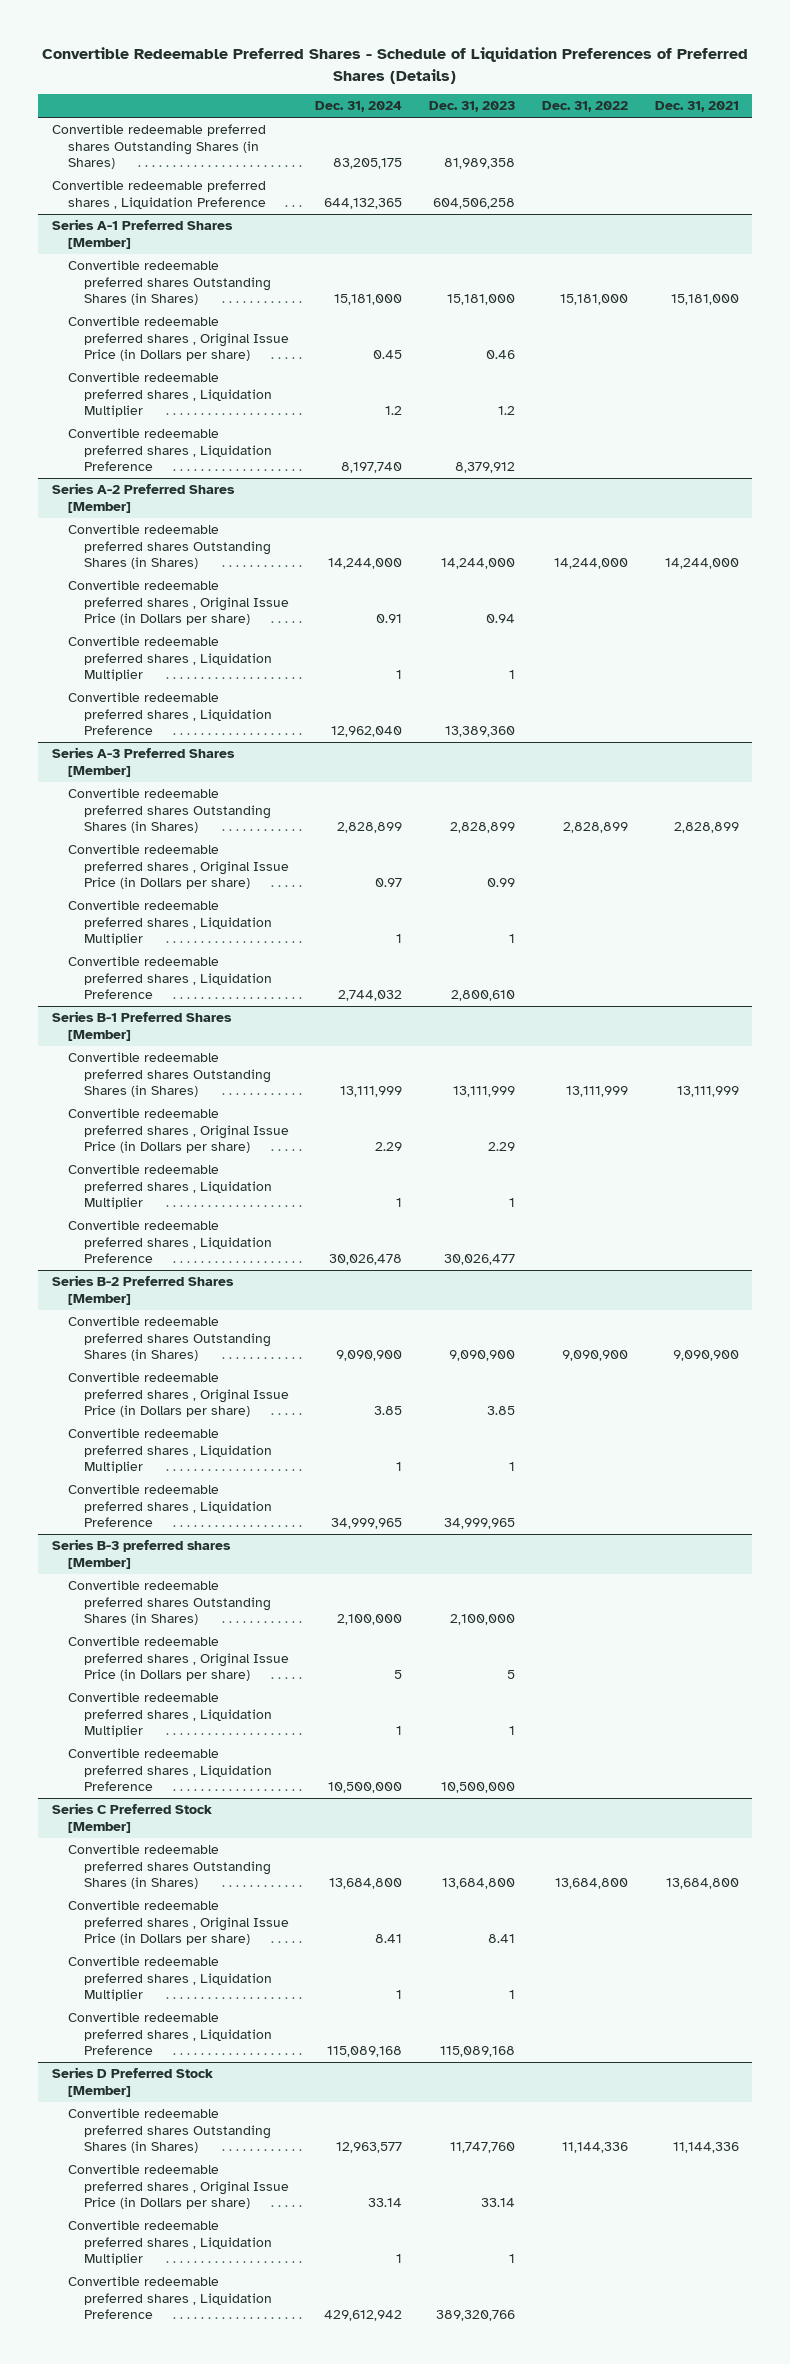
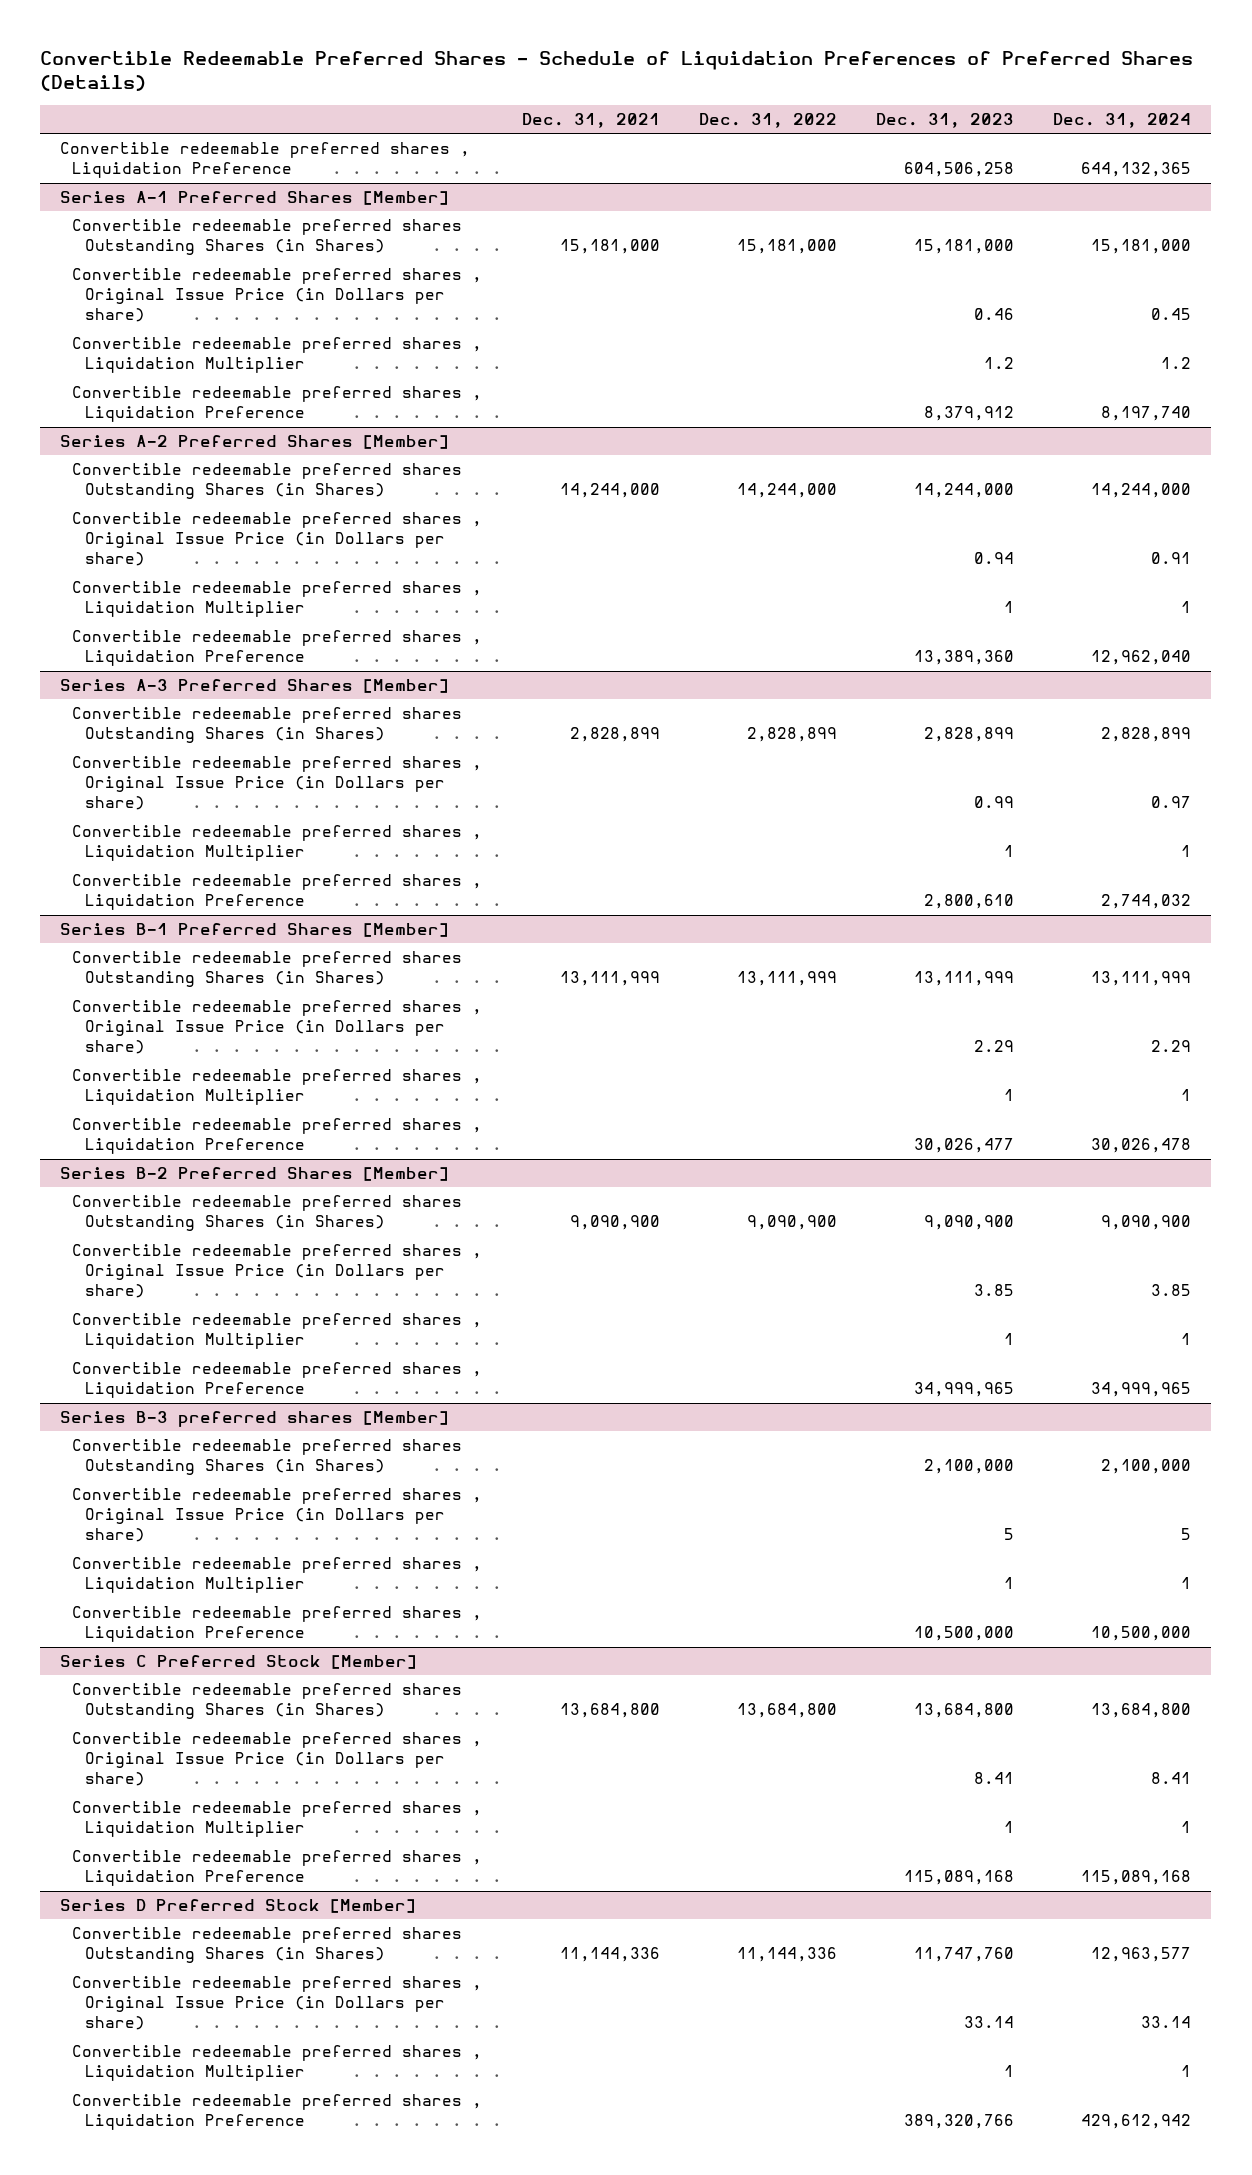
- | Dec. 31, 2024 | Dec. 31, 2023 | Dec. 31, 2022 | Dec. 31, 2021
+ | Dec. 31, 2021 | Dec. 31, 2022 | Dec. 31, 2023 | Dec. 31, 2024
- Convertible redeemable preferred shares Outstanding Shares (in Shares) | 83,205,175 | 81,989,358 | |

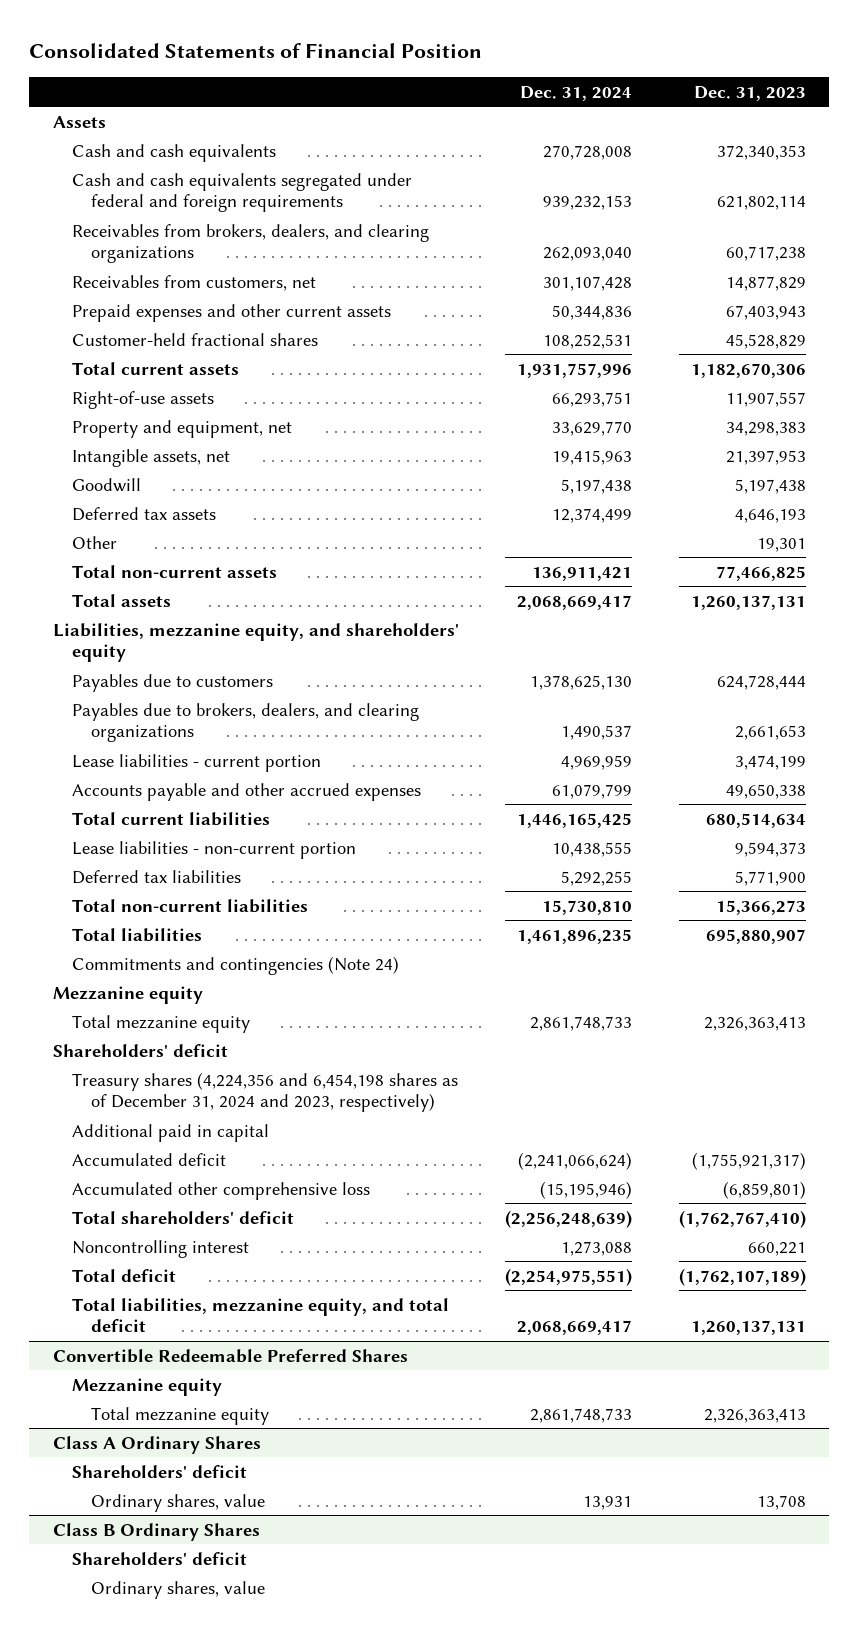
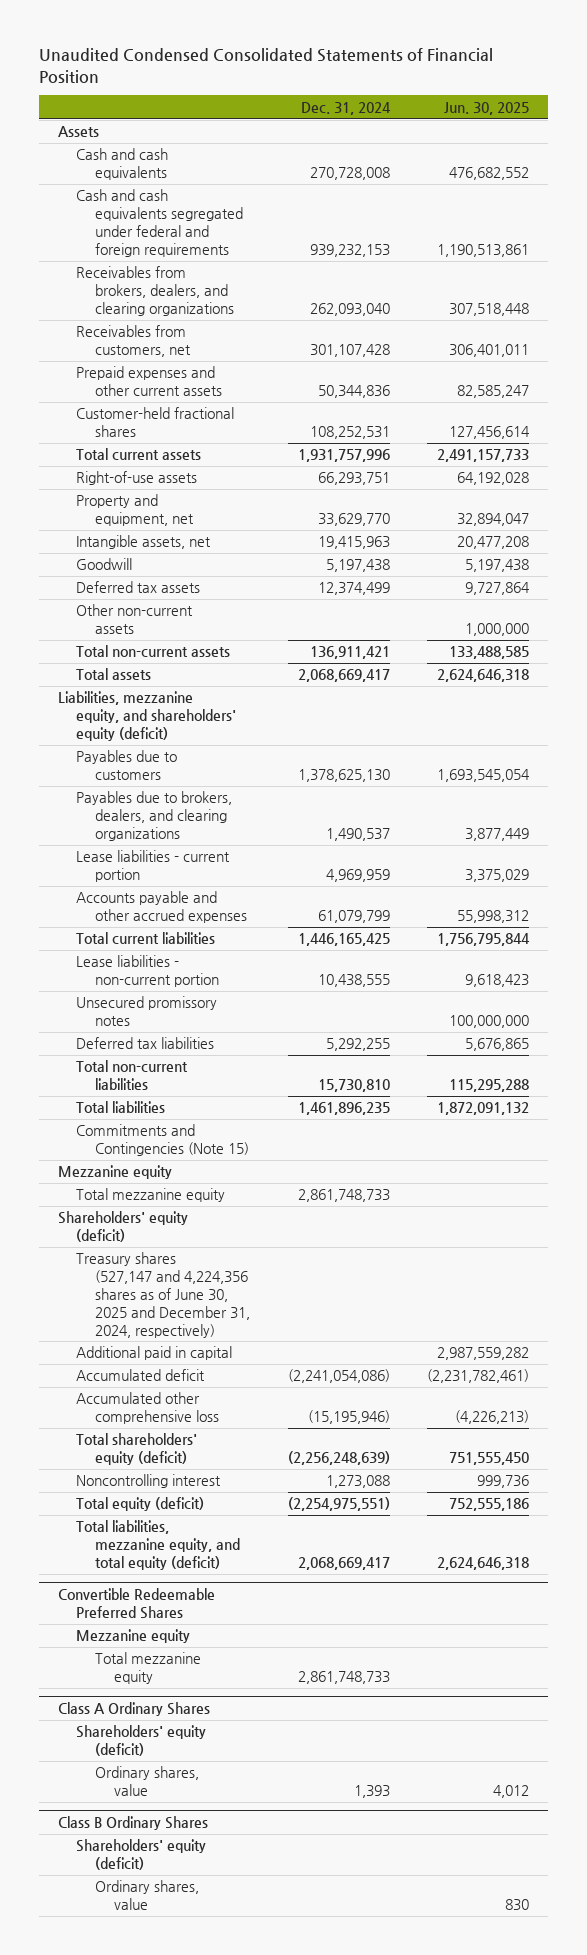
- Consolidated Statements of Financial Position
+ Unaudited Condensed Consolidated Statements of Financial Position
- | Dec. 31, 2024 | Dec. 31, 2023
+ | Dec. 31, 2024 | Jun. 30, 2025
- Other | | 19,301
+ Other non-current assets | | 1,000,000
- Liabilities, mezzanine equity, and shareholders' equity
+ Liabilities, mezzanine equity, and shareholders' equity (deficit)
+ Unsecured promissory notes | | 100,000,000
- Commitments and contingencies (Note 24)
+ Commitments and Contingencies (Note 15)
- Shareholders' deficit
- Treasury shares (4,224,356 and 6,454,198 shares as of December 31, 2024 and 2023, respectively)
+ Shareholders' equity (deficit)
+ Treasury shares (527,147 and 4,224,356 shares as of June 30, 2025 and December 31, 2024, respectively)
- Accumulated deficit | (2,241,066,624) | (1,755,921,317)
+ Accumulated deficit | (2,241,054,086) | (2,231,782,461)
- Total shareholders' deficit | (2,256,248,639) | (1,762,767,410)
+ Total shareholders' equity (deficit) | (2,256,248,639) | 751,555,450
- Total deficit | (2,254,975,551) | (1,762,107,189)
- Total liabilities, mezzanine equity, and total deficit | 2,068,669,417 | 1,260,137,131
+ Total equity (deficit) | (2,254,975,551) | 752,555,186
+ Total liabilities, mezzanine equity, and total equity (deficit) | 2,068,669,417 | 2,624,646,318
@ Class A Ordinary Shares
- Shareholders' deficit
- Ordinary shares, value | 13,931 | 13,708
+ Shareholders' equity (deficit)
+ Ordinary shares, value | 1,393 | 4,012
@ Class B Ordinary Shares
- Shareholders' deficit
+ Shareholders' equity (deficit)

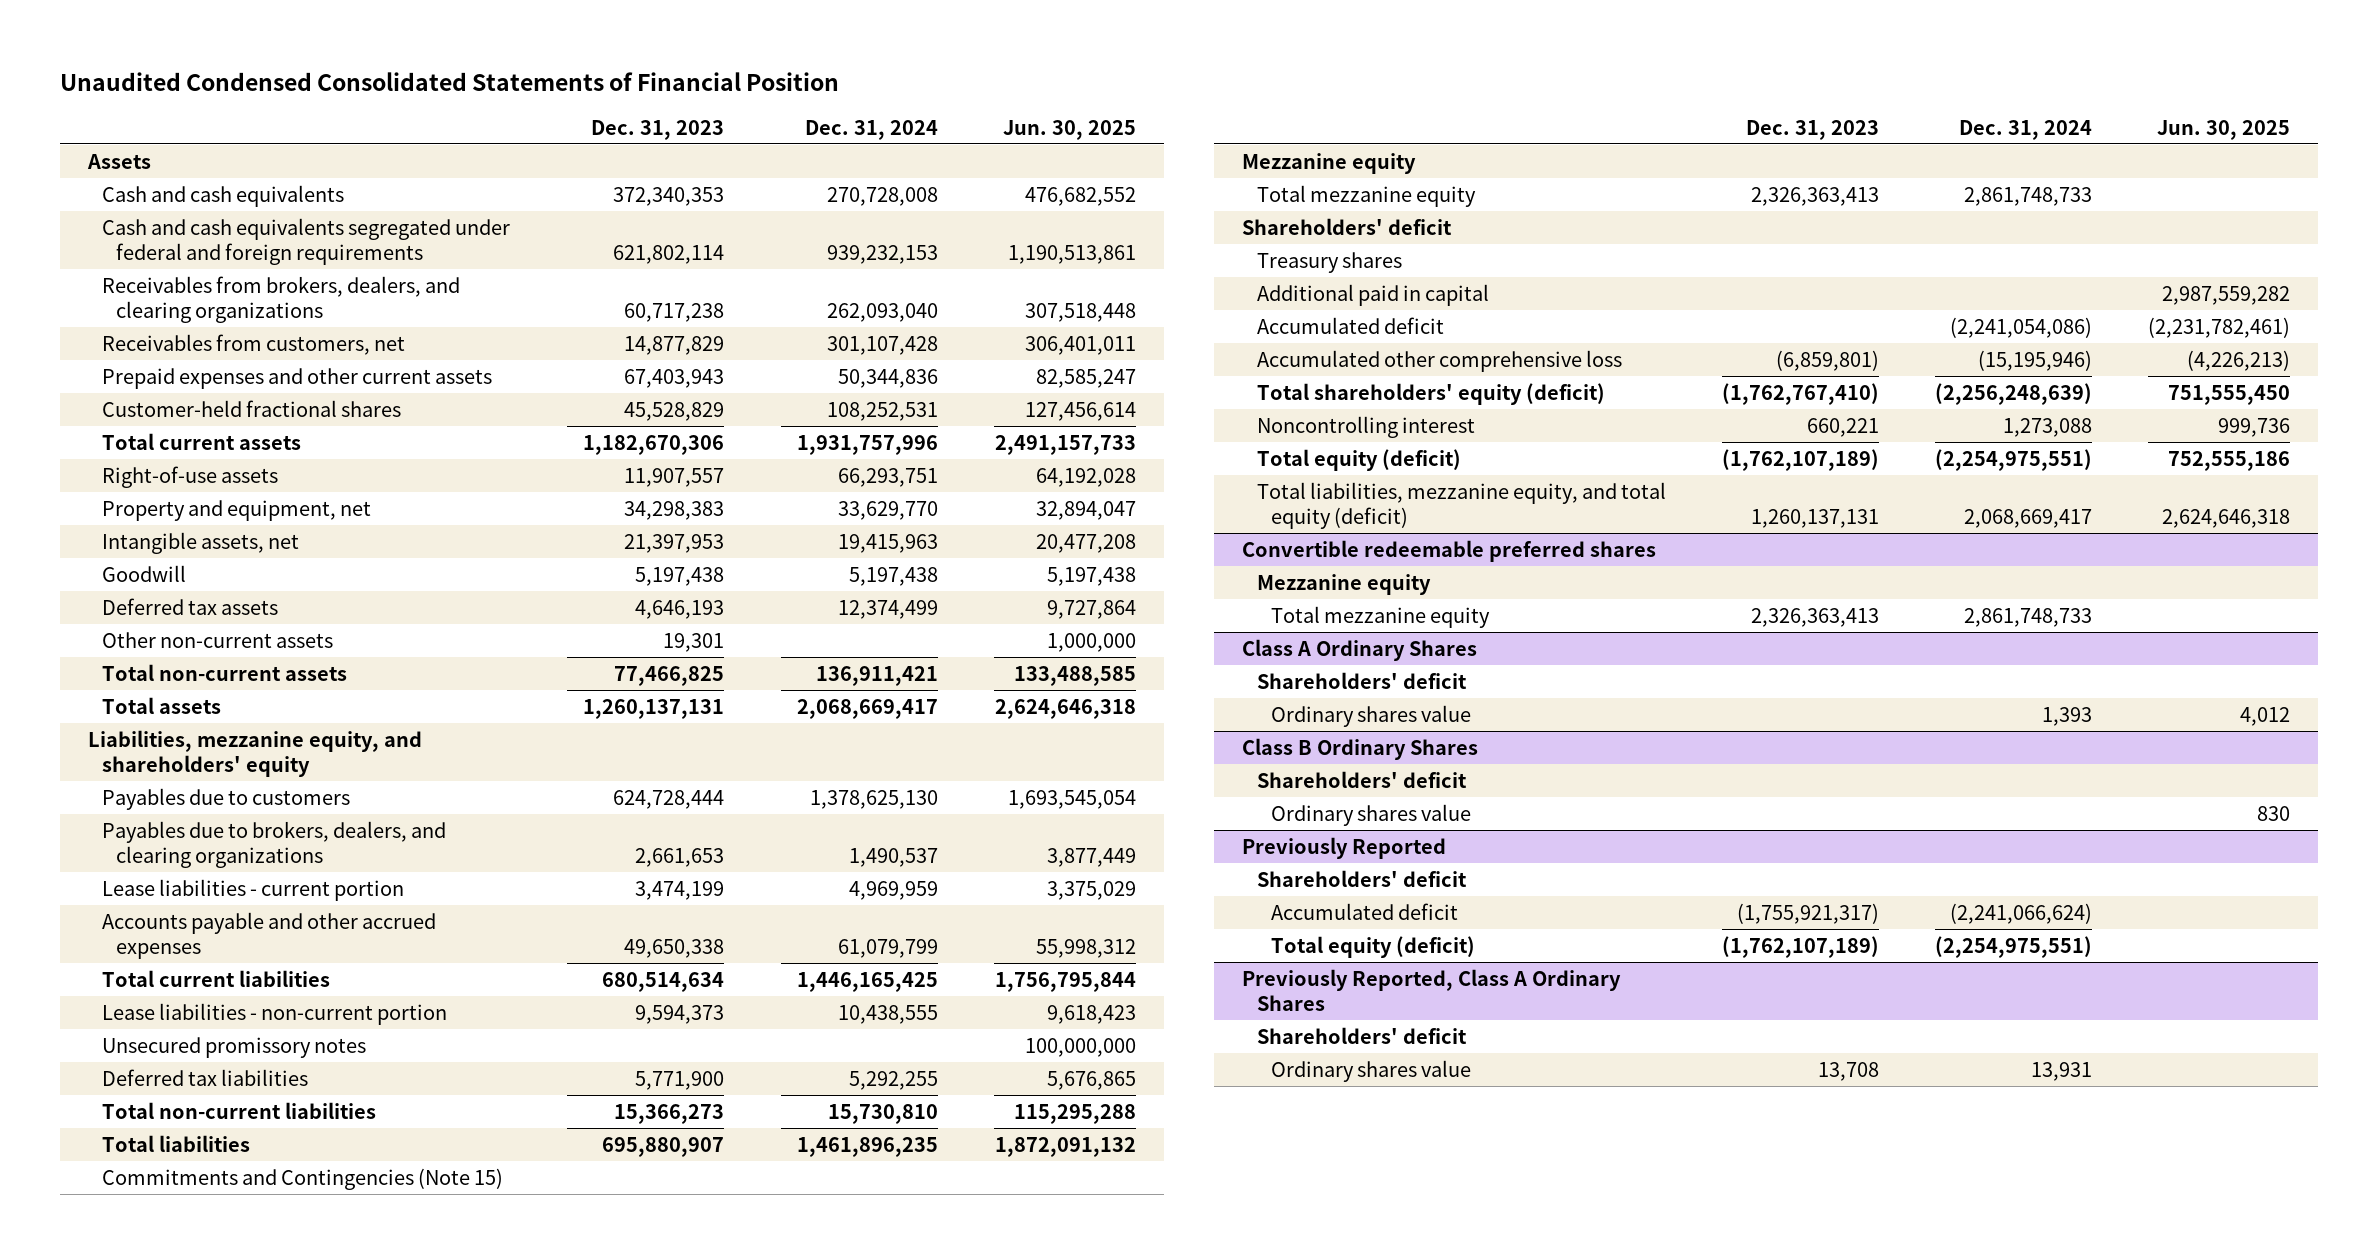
- | Dec. 31, 2024 | Jun. 30, 2025
+ | Dec. 31, 2023 | Dec. 31, 2024 | Jun. 30, 2025
- Liabilities, mezzanine equity, and shareholders' equity (deficit)
+ Liabilities, mezzanine equity, and shareholders' equity
- Shareholders' equity (deficit)
- Treasury shares (527,147 and 4,224,356 shares as of June 30, 2025 and December 31, 2024, respectively)
+ Shareholders' deficit
+ Treasury shares
- Convertible Redeemable Preferred Shares
+ Convertible redeemable preferred shares
@ Class A Ordinary Shares
- Shareholders' equity (deficit)
- Ordinary shares, value | 1,393 | 4,012
+ Shareholders' deficit
+ Ordinary shares value | | 1,393 | 4,012
@ Class B Ordinary Shares
- Shareholders' equity (deficit)
- Ordinary shares, value | | 830
+ Shareholders' deficit
+ Ordinary shares value | | | 830
+ Previously Reported
+ Shareholders' deficit
+ Accumulated deficit | (1,755,921,317) | (2,241,066,624) |
+ Total equity (deficit) | (1,762,107,189) | (2,254,975,551) |
+ Previously Reported, Class A Ordinary Shares
+ Shareholders' deficit
+ Ordinary shares value | 13,708 | 13,931 |

